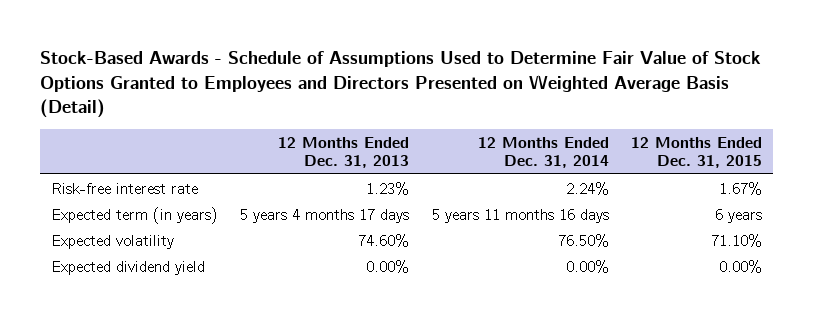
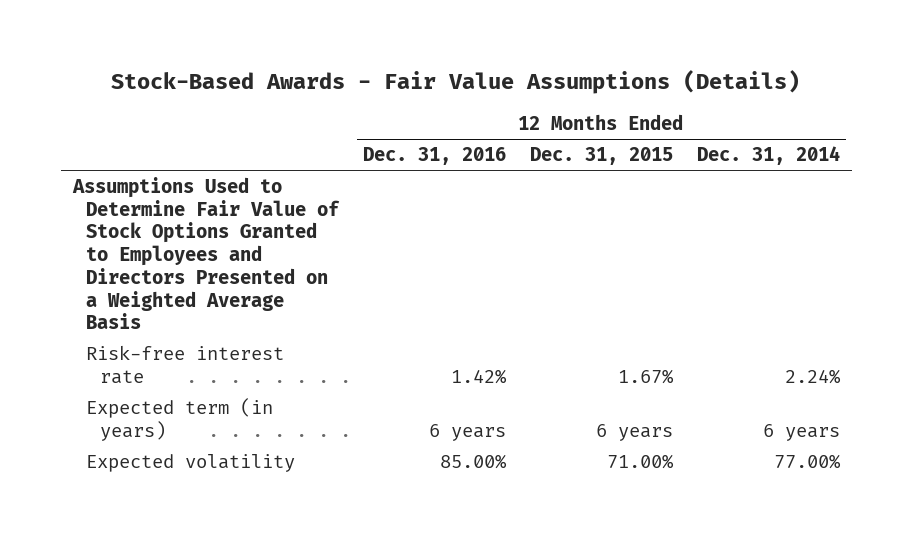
- Stock-Based Awards - Schedule of Assumptions Used to Determine Fair Value of Stock Options Granted to Employees and Directors Presented on Weighted Average Basis (Detail)
+ Stock-Based Awards - Fair Value Assumptions (Details)
- | 12 Months Ended Dec. 31, 2013 | 12 Months Ended Dec. 31, 2014 | 12 Months Ended Dec. 31, 2015
+ | 12 Months Ended Dec. 31, 2016 | 12 Months Ended Dec. 31, 2015 | 12 Months Ended Dec. 31, 2014
+ Assumptions Used to Determine Fair Value of Stock Options Granted to Employees and Directors Presented on a Weighted Average Basis
- Expected term (in years) | 5 years 4 months 17 days | 5 years 11 months 16 days | 6 years
- Expected volatility | 74.60% | 76.50% | 71.10%
- Expected dividend yield | 0.00% | 0.00% | 0.00%
+ Expected term (in years) | 6 years | 6 years | 6 years
+ Expected volatility | 85.00% | 71.00% | 77.00%

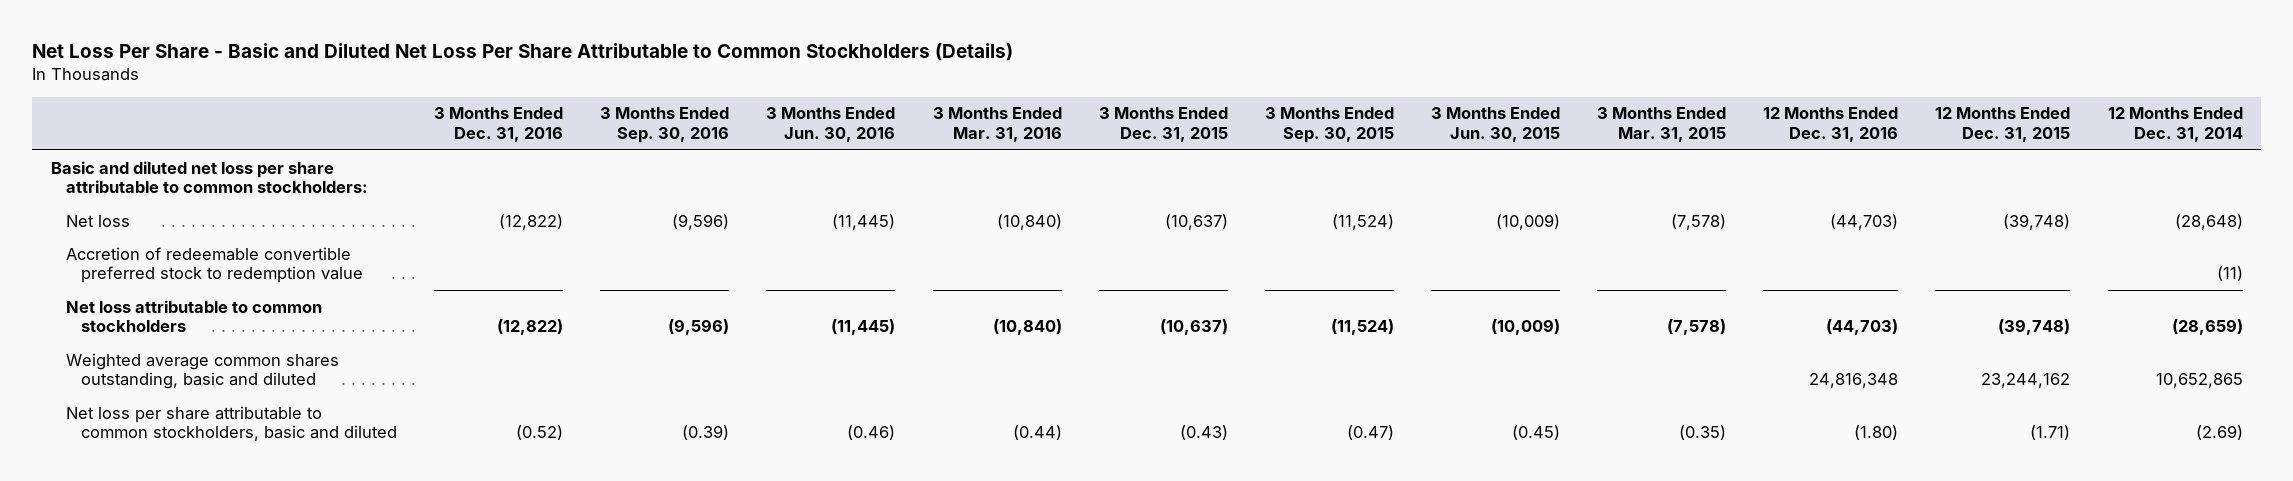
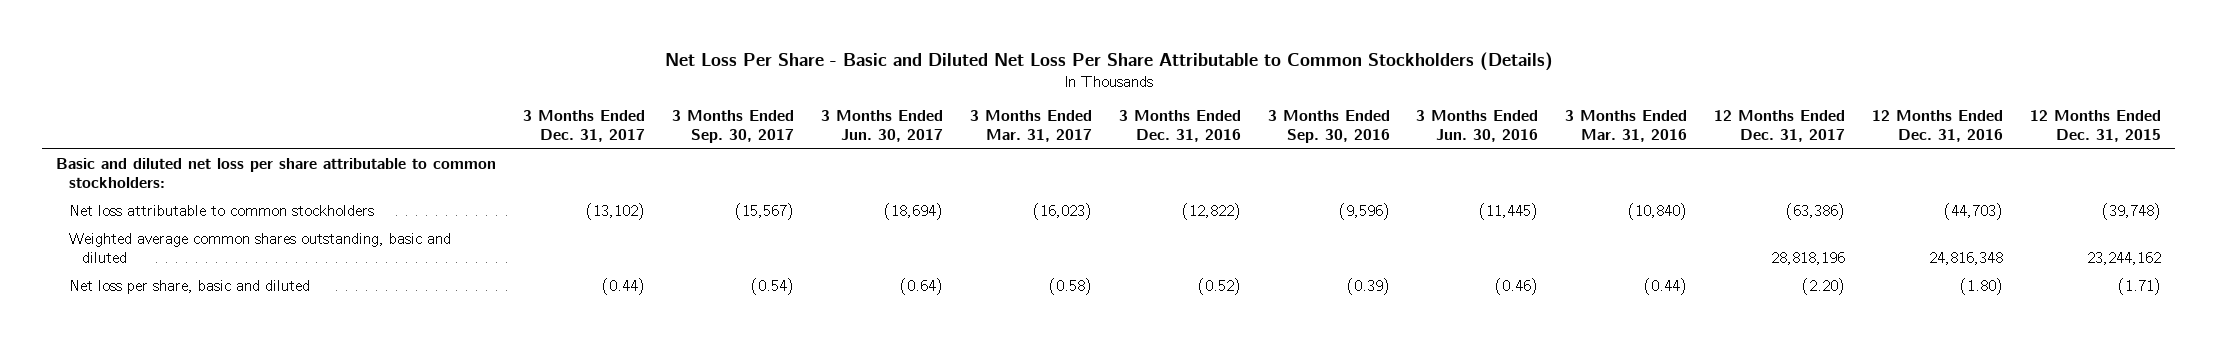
- | 3 Months Ended Dec. 31, 2016 | 3 Months Ended Sep. 30, 2016 | 3 Months Ended Jun. 30, 2016 | 3 Months Ended Mar. 31, 2016 | 3 Months Ended Dec. 31, 2015 | 3 Months Ended Sep. 30, 2015 | 3 Months Ended Jun. 30, 2015 | 3 Months Ended Mar. 31, 2015 | 12 Months Ended Dec. 31, 2016 | 12 Months Ended Dec. 31, 2015 | 12 Months Ended Dec. 31, 2014
+ | 3 Months Ended Dec. 31, 2017 | 3 Months Ended Sep. 30, 2017 | 3 Months Ended Jun. 30, 2017 | 3 Months Ended Mar. 31, 2017 | 3 Months Ended Dec. 31, 2016 | 3 Months Ended Sep. 30, 2016 | 3 Months Ended Jun. 30, 2016 | 3 Months Ended Mar. 31, 2016 | 12 Months Ended Dec. 31, 2017 | 12 Months Ended Dec. 31, 2016 | 12 Months Ended Dec. 31, 2015
- Net loss | (12,822) | (9,596) | (11,445) | (10,840) | (10,637) | (11,524) | (10,009) | (7,578) | (44,703) | (39,748) | (28,648)
- Accretion of redeemable convertible preferred stock to redemption value | | | | | | | | | | | (11)
- Net loss per share attributable to common stockholders, basic and diluted | (0.52) | (0.39) | (0.46) | (0.44) | (0.43) | (0.47) | (0.45) | (0.35) | (1.80) | (1.71) | (2.69)
+ Net loss per share, basic and diluted | (0.44) | (0.54) | (0.64) | (0.58) | (0.52) | (0.39) | (0.46) | (0.44) | (2.20) | (1.80) | (1.71)

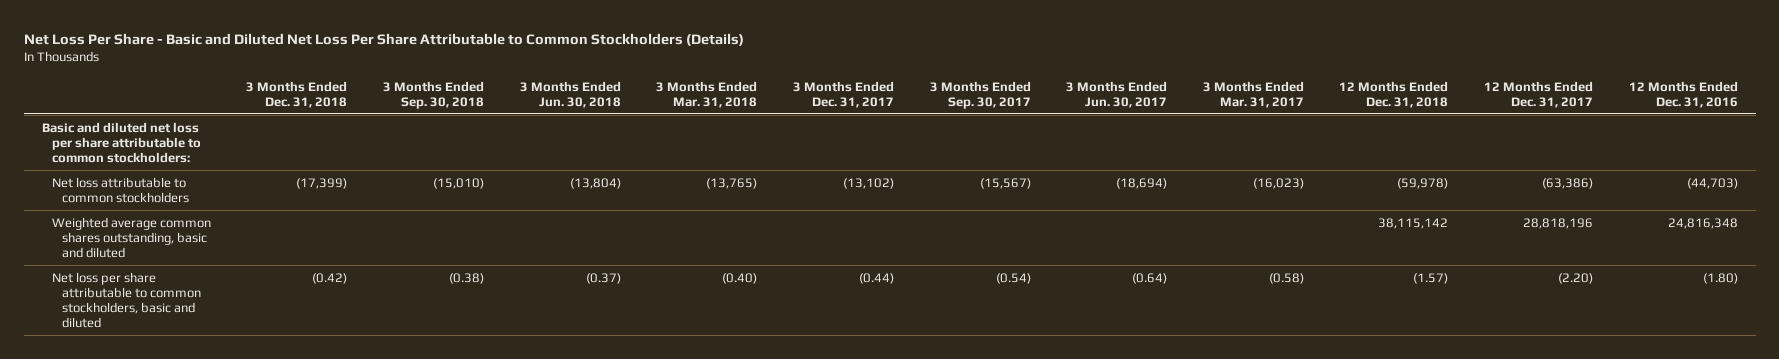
- | 3 Months Ended Dec. 31, 2017 | 3 Months Ended Sep. 30, 2017 | 3 Months Ended Jun. 30, 2017 | 3 Months Ended Mar. 31, 2017 | 3 Months Ended Dec. 31, 2016 | 3 Months Ended Sep. 30, 2016 | 3 Months Ended Jun. 30, 2016 | 3 Months Ended Mar. 31, 2016 | 12 Months Ended Dec. 31, 2017 | 12 Months Ended Dec. 31, 2016 | 12 Months Ended Dec. 31, 2015
+ | 3 Months Ended Dec. 31, 2018 | 3 Months Ended Sep. 30, 2018 | 3 Months Ended Jun. 30, 2018 | 3 Months Ended Mar. 31, 2018 | 3 Months Ended Dec. 31, 2017 | 3 Months Ended Sep. 30, 2017 | 3 Months Ended Jun. 30, 2017 | 3 Months Ended Mar. 31, 2017 | 12 Months Ended Dec. 31, 2018 | 12 Months Ended Dec. 31, 2017 | 12 Months Ended Dec. 31, 2016
- Net loss per share, basic and diluted | (0.44) | (0.54) | (0.64) | (0.58) | (0.52) | (0.39) | (0.46) | (0.44) | (2.20) | (1.80) | (1.71)
+ Net loss per share attributable to common stockholders, basic and diluted | (0.42) | (0.38) | (0.37) | (0.40) | (0.44) | (0.54) | (0.64) | (0.58) | (1.57) | (2.20) | (1.80)

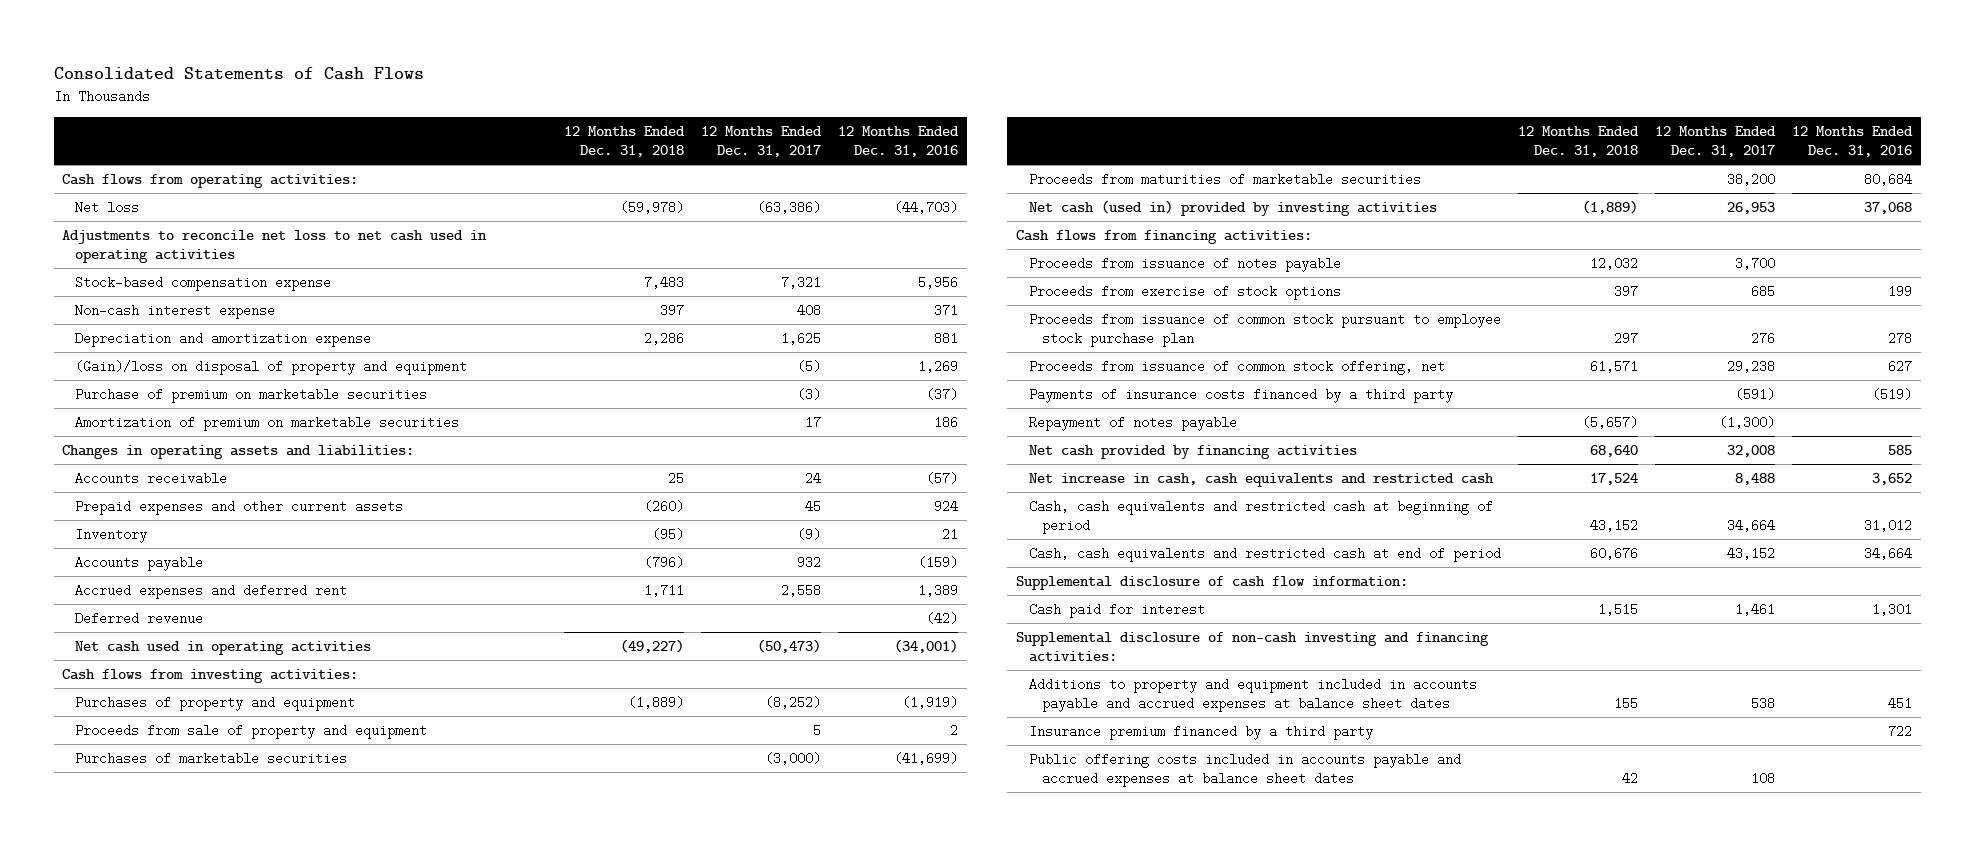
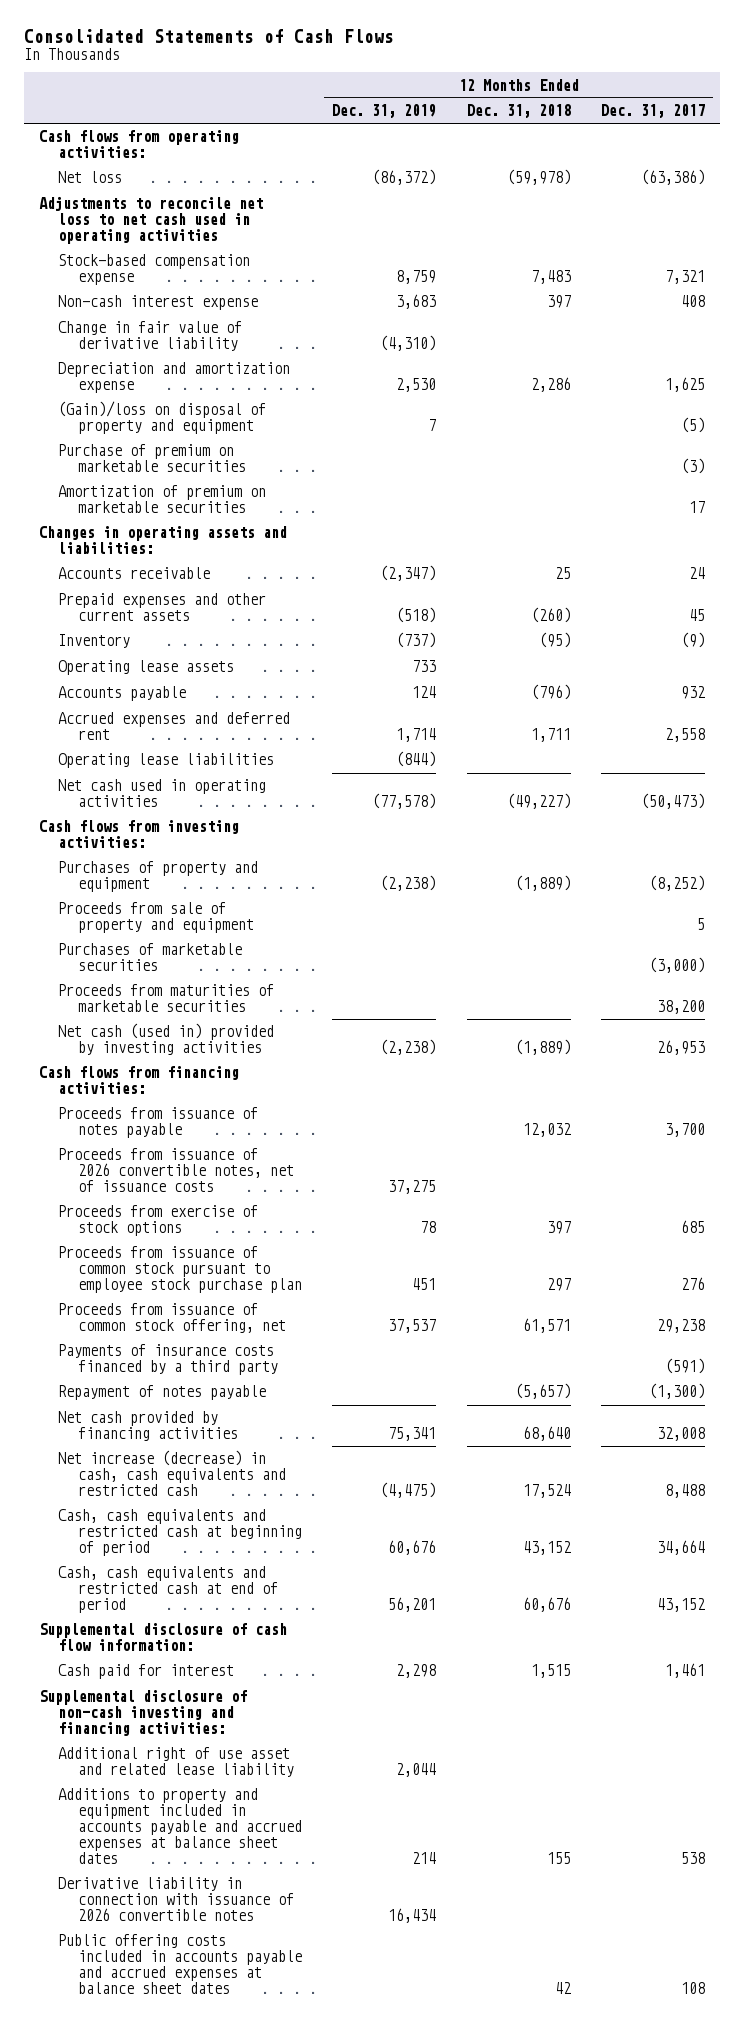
- | 12 Months Ended Dec. 31, 2018 | 12 Months Ended Dec. 31, 2017 | 12 Months Ended Dec. 31, 2016
+ | 12 Months Ended Dec. 31, 2019 | 12 Months Ended Dec. 31, 2018 | 12 Months Ended Dec. 31, 2017
+ Change in fair value of derivative liability | (4,310) | |
+ Operating lease assets | 733 | |
- Deferred revenue | | | (42)
+ Operating lease liabilities | (844) | |
+ Proceeds from issuance of 2026 convertible notes, net of issuance costs | 37,275 | |
- Net increase in cash, cash equivalents and restricted cash | 17,524 | 8,488 | 3,652
+ Net increase (decrease) in cash, cash equivalents and restricted cash | (4,475) | 17,524 | 8,488
+ Additional right of use asset and related lease liability | 2,044 | |
- Insurance premium financed by a third party | | | 722
+ Derivative liability in connection with issuance of 2026 convertible notes | 16,434 | |

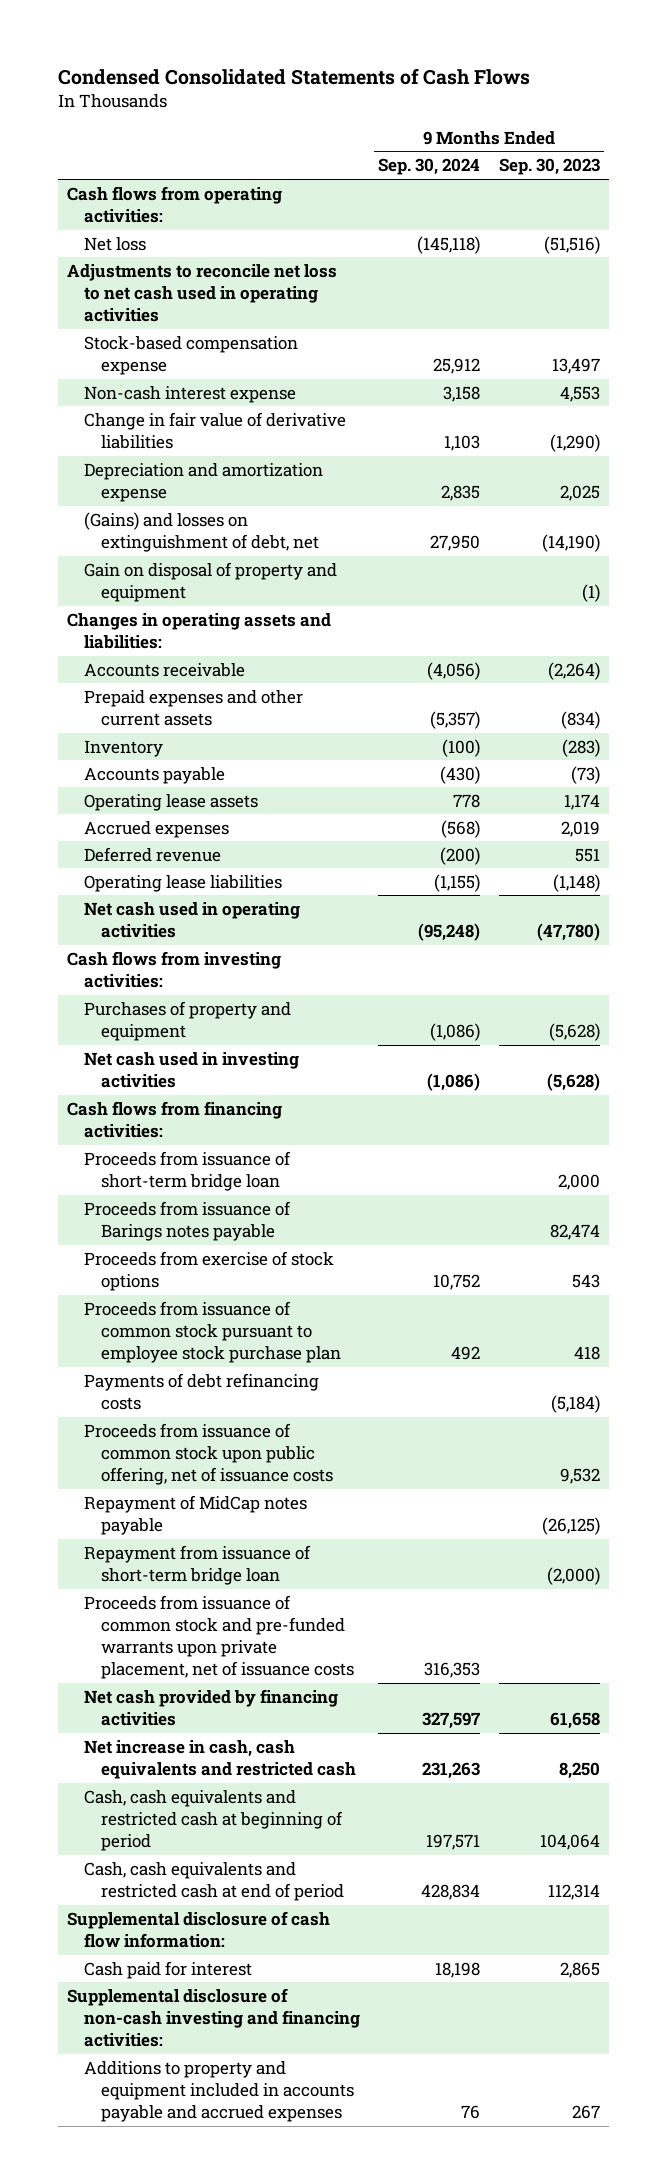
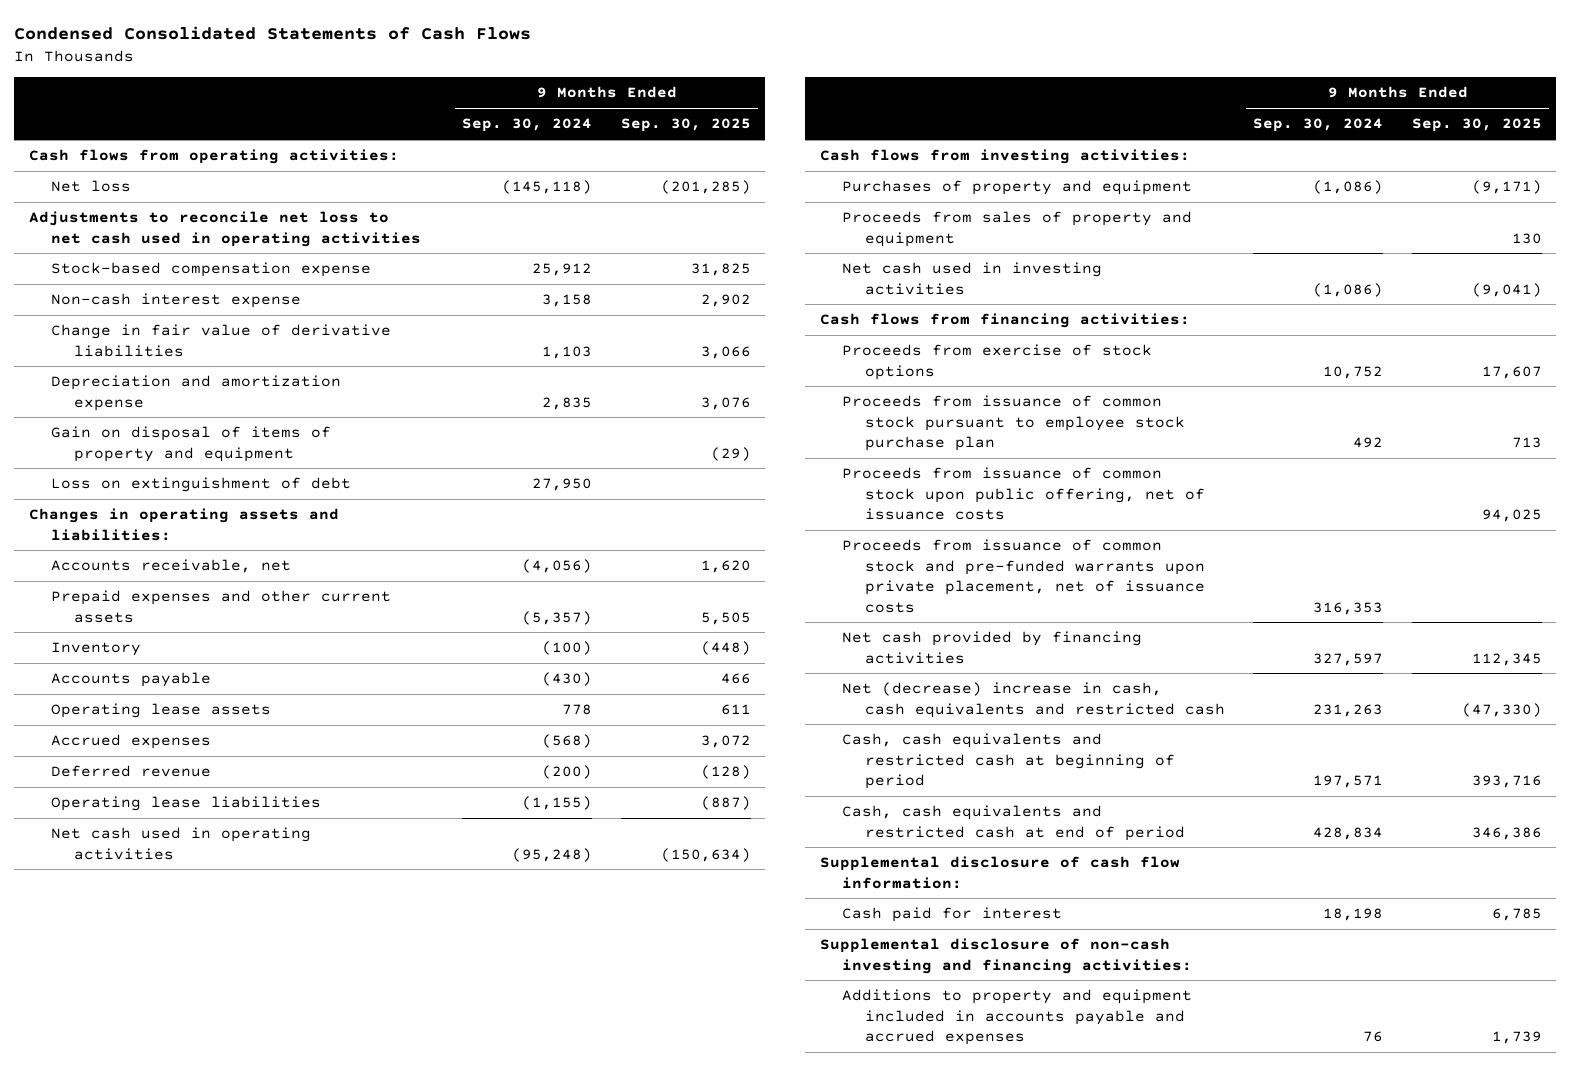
- | 9 Months Ended Sep. 30, 2024 | 9 Months Ended Sep. 30, 2023
+ | 9 Months Ended Sep. 30, 2024 | 9 Months Ended Sep. 30, 2025
- (Gains) and losses on extinguishment of debt, net | 27,950 | (14,190)
- Gain on disposal of property and equipment | | (1)
+ Gain on disposal of items of property and equipment | | (29)
+ Loss on extinguishment of debt | 27,950 |
- Accounts receivable | (4,056) | (2,264)
+ Accounts receivable, net | (4,056) | 1,620
+ Proceeds from sales of property and equipment | | 130
- Proceeds from issuance of short-term bridge loan | | 2,000
- Proceeds from issuance of Barings notes payable | | 82,474
- Payments of debt refinancing costs | | (5,184)
- Repayment of MidCap notes payable | | (26,125)
- Repayment from issuance of short-term bridge loan | | (2,000)
- Net increase in cash, cash equivalents and restricted cash | 231,263 | 8,250
+ Net (decrease) increase in cash, cash equivalents and restricted cash | 231,263 | (47,330)

